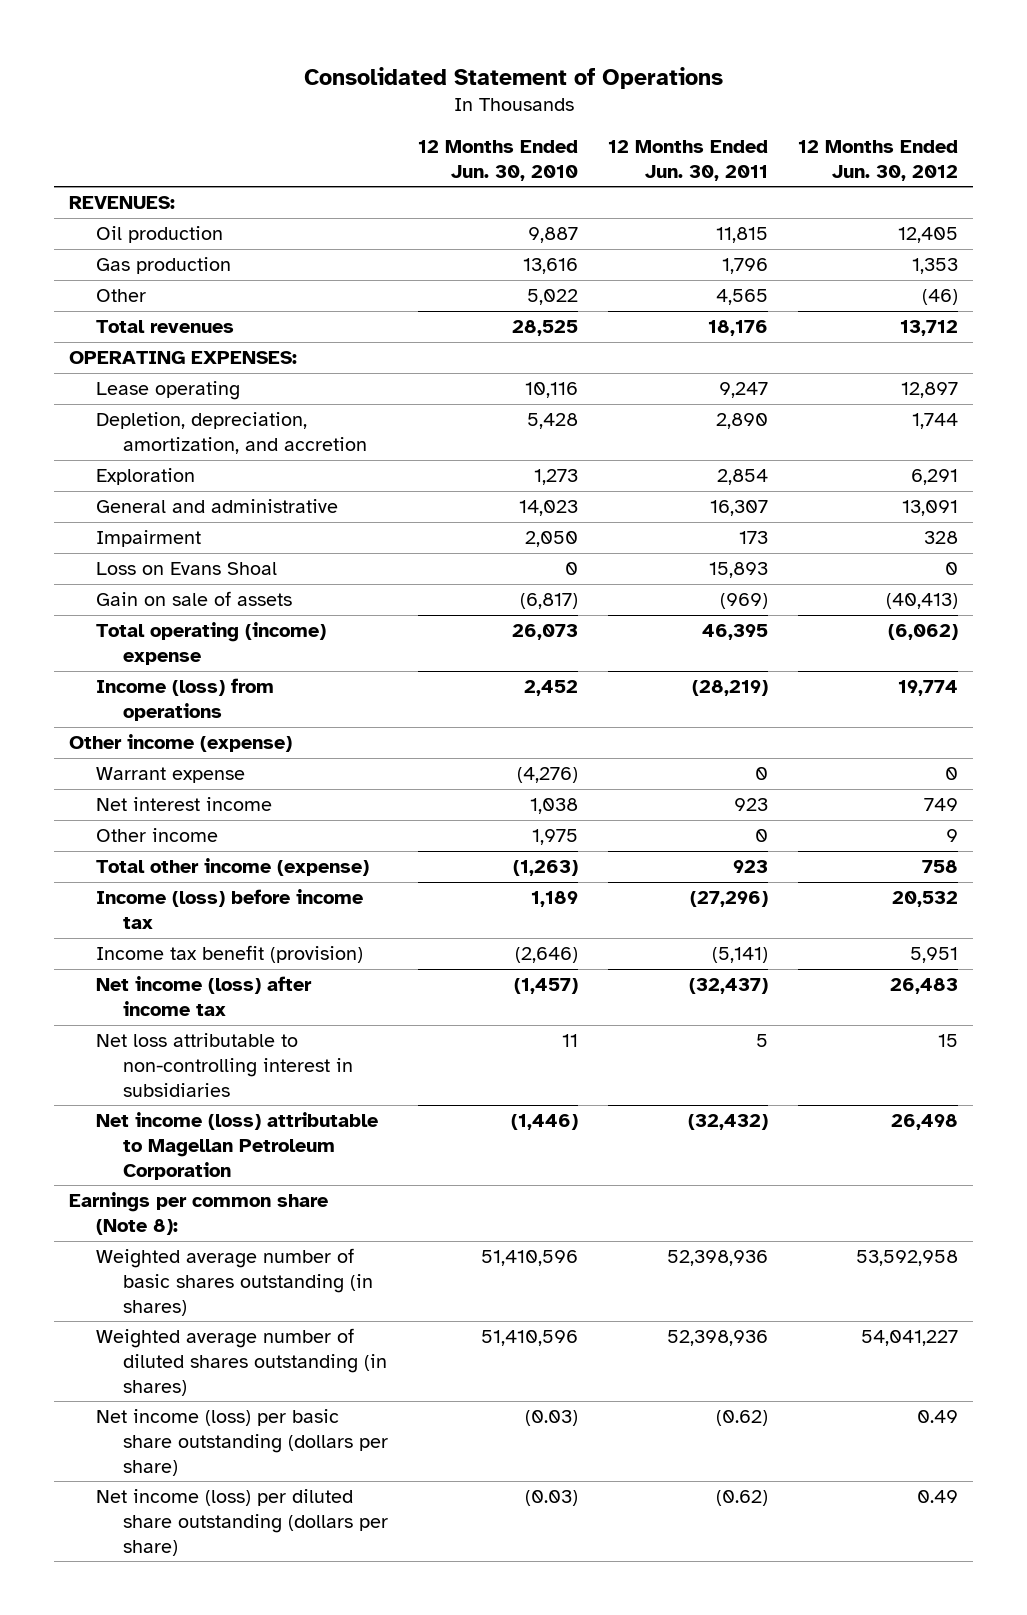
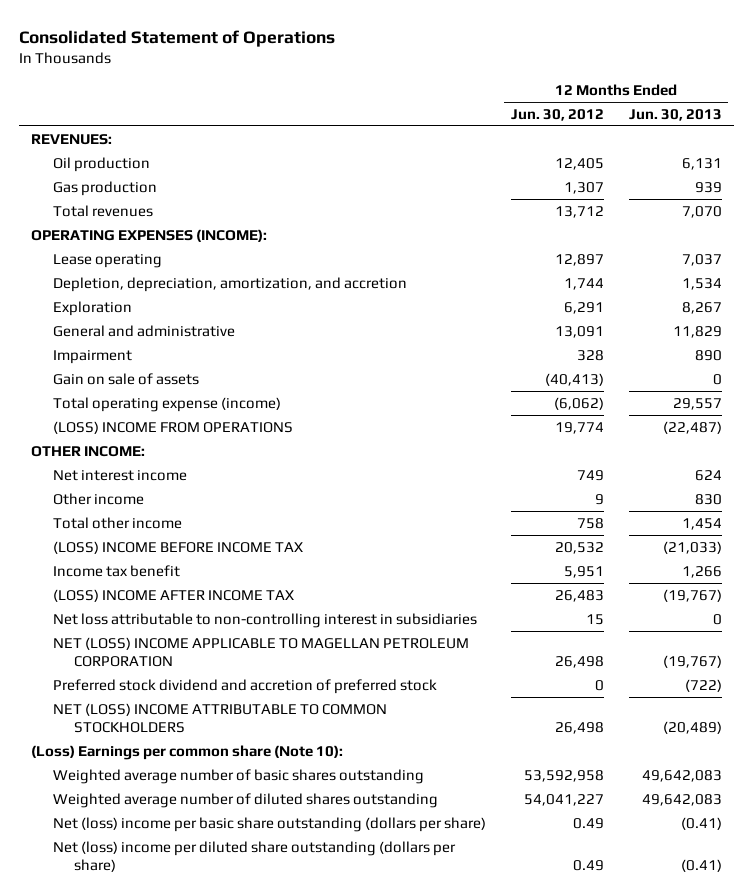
- | 12 Months Ended Jun. 30, 2010 | 12 Months Ended Jun. 30, 2011 | 12 Months Ended Jun. 30, 2012
+ | 12 Months Ended Jun. 30, 2012 | 12 Months Ended Jun. 30, 2013
- Gas production | 13,616 | 1,796 | 1,353
- Other | 5,022 | 4,565 | (46)
+ Gas production | 1,307 | 939
- OPERATING EXPENSES:
+ OPERATING EXPENSES (INCOME):
- Loss on Evans Shoal | 0 | 15,893 | 0
- Total operating (income) expense | 26,073 | 46,395 | (6,062)
- Income (loss) from operations | 2,452 | (28,219) | 19,774
- Other income (expense)
- Warrant expense | (4,276) | 0 | 0
+ Total operating expense (income) | (6,062) | 29,557
+ (LOSS) INCOME FROM OPERATIONS | 19,774 | (22,487)
+ OTHER INCOME:
- Total other income (expense) | (1,263) | 923 | 758
- Income (loss) before income tax | 1,189 | (27,296) | 20,532
- Income tax benefit (provision) | (2,646) | (5,141) | 5,951
- Net income (loss) after income tax | (1,457) | (32,437) | 26,483
+ Total other income | 758 | 1,454
+ (LOSS) INCOME BEFORE INCOME TAX | 20,532 | (21,033)
+ Income tax benefit | 5,951 | 1,266
+ (LOSS) INCOME AFTER INCOME TAX | 26,483 | (19,767)
- Net income (loss) attributable to Magellan Petroleum Corporation | (1,446) | (32,432) | 26,498
- Earnings per common share (Note 8):
- Weighted average number of basic shares outstanding (in shares) | 51,410,596 | 52,398,936 | 53,592,958
- Weighted average number of diluted shares outstanding (in shares) | 51,410,596 | 52,398,936 | 54,041,227
- Net income (loss) per basic share outstanding (dollars per share) | (0.03) | (0.62) | 0.49
- Net income (loss) per diluted share outstanding (dollars per share) | (0.03) | (0.62) | 0.49
+ NET (LOSS) INCOME APPLICABLE TO MAGELLAN PETROLEUM CORPORATION | 26,498 | (19,767)
+ Preferred stock dividend and accretion of preferred stock | 0 | (722)
+ NET (LOSS) INCOME ATTRIBUTABLE TO COMMON STOCKHOLDERS | 26,498 | (20,489)
+ (Loss) Earnings per common share (Note 10):
+ Weighted average number of basic shares outstanding | 53,592,958 | 49,642,083
+ Weighted average number of diluted shares outstanding | 54,041,227 | 49,642,083
+ Net (loss) income per basic share outstanding (dollars per share) | 0.49 | (0.41)
+ Net (loss) income per diluted share outstanding (dollars per share) | 0.49 | (0.41)

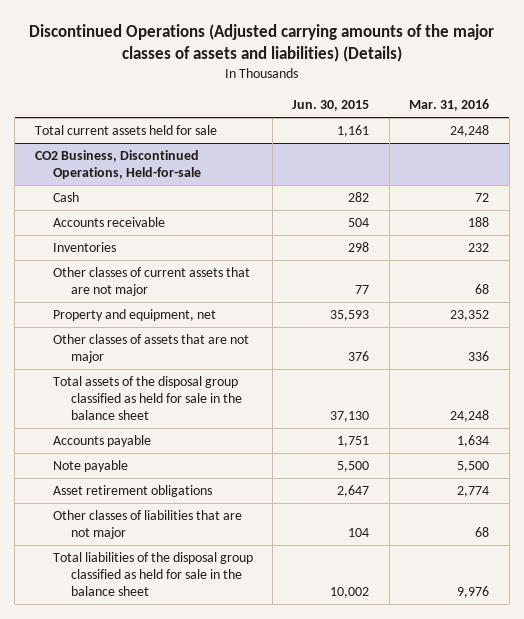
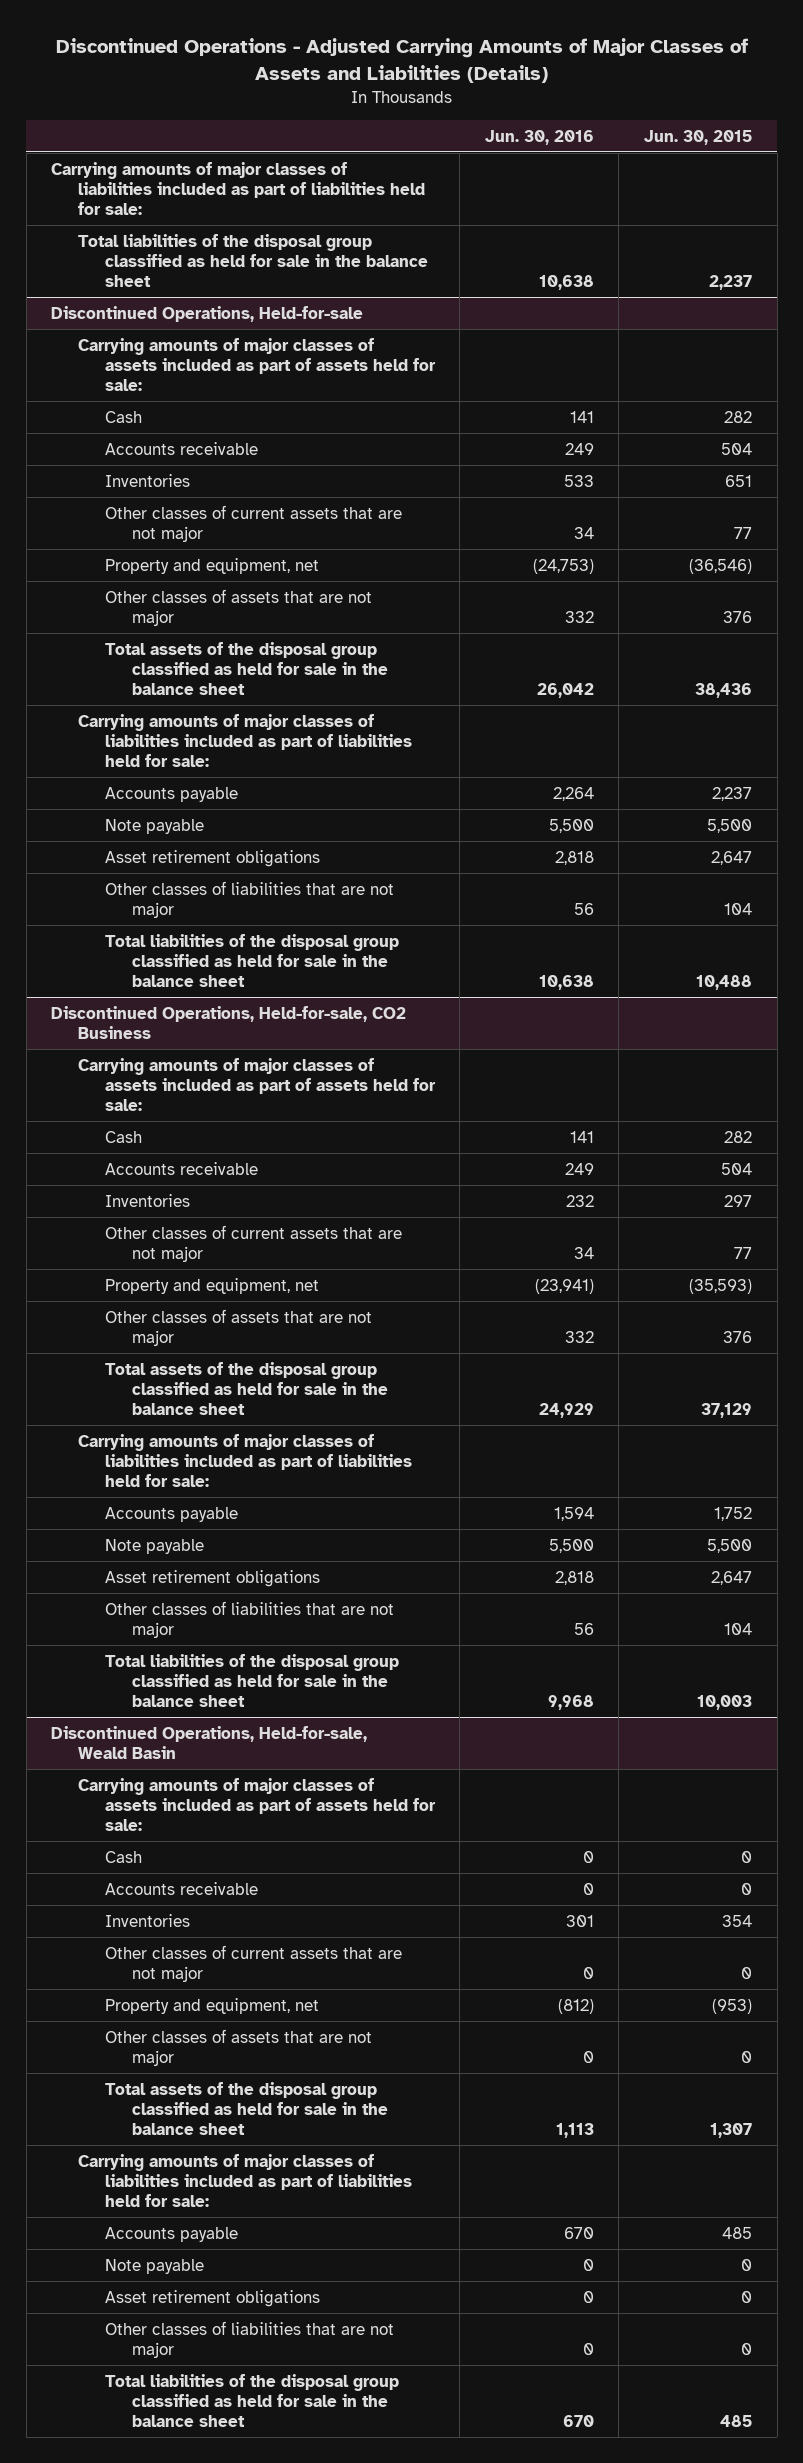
- Discontinued Operations (Adjusted carrying amounts of the major classes of assets and liabilities) (Details)
+ Discontinued Operations - Adjusted Carrying Amounts of Major Classes of Assets and Liabilities (Details)
- | Jun. 30, 2015 | Mar. 31, 2016
+ | Jun. 30, 2016 | Jun. 30, 2015
- Total current assets held for sale | 1,161 | 24,248
- CO2 Business, Discontinued Operations, Held-for-sale
+ Carrying amounts of major classes of liabilities included as part of liabilities held for sale:
+ Total liabilities of the disposal group classified as held for sale in the balance sheet | 10,638 | 2,237
+ Discontinued Operations, Held-for-sale
+ Carrying amounts of major classes of assets included as part of assets held for sale:
- Inventories | 298 | 232
+ Inventories | 533 | 651
- Property and equipment, net | 35,593 | 23,352
+ Property and equipment, net | (24,753) | (36,546)
- Total assets of the disposal group classified as held for sale in the balance sheet | 37,130 | 24,248
- Accounts payable | 1,751 | 1,634
+ Total assets of the disposal group classified as held for sale in the balance sheet | 26,042 | 38,436
+ Carrying amounts of major classes of liabilities included as part of liabilities held for sale:
+ Accounts payable | 2,264 | 2,237
- Total liabilities of the disposal group classified as held for sale in the balance sheet | 10,002 | 9,976
+ Total liabilities of the disposal group classified as held for sale in the balance sheet | 10,638 | 10,488
+ Discontinued Operations, Held-for-sale, CO2 Business
+ Carrying amounts of major classes of assets included as part of assets held for sale:
+ Cash | 141 | 282
+ Accounts receivable | 249 | 504
+ Inventories | 232 | 297
+ Other classes of current assets that are not major | 34 | 77
+ Property and equipment, net | (23,941) | (35,593)
+ Other classes of assets that are not major | 332 | 376
+ Total assets of the disposal group classified as held for sale in the balance sheet | 24,929 | 37,129
+ Carrying amounts of major classes of liabilities included as part of liabilities held for sale:
+ Accounts payable | 1,594 | 1,752
+ Note payable | 5,500 | 5,500
+ Asset retirement obligations | 2,818 | 2,647
+ Other classes of liabilities that are not major | 56 | 104
+ Total liabilities of the disposal group classified as held for sale in the balance sheet | 9,968 | 10,003
+ Discontinued Operations, Held-for-sale, Weald Basin
+ Carrying amounts of major classes of assets included as part of assets held for sale:
+ Cash | 0 | 0
+ Accounts receivable | 0 | 0
+ Inventories | 301 | 354
+ Other classes of current assets that are not major | 0 | 0
+ Property and equipment, net | (812) | (953)
+ Other classes of assets that are not major | 0 | 0
+ Total assets of the disposal group classified as held for sale in the balance sheet | 1,113 | 1,307
+ Carrying amounts of major classes of liabilities included as part of liabilities held for sale:
+ Accounts payable | 670 | 485
+ Note payable | 0 | 0
+ Asset retirement obligations | 0 | 0
+ Other classes of liabilities that are not major | 0 | 0
+ Total liabilities of the disposal group classified as held for sale in the balance sheet | 670 | 485

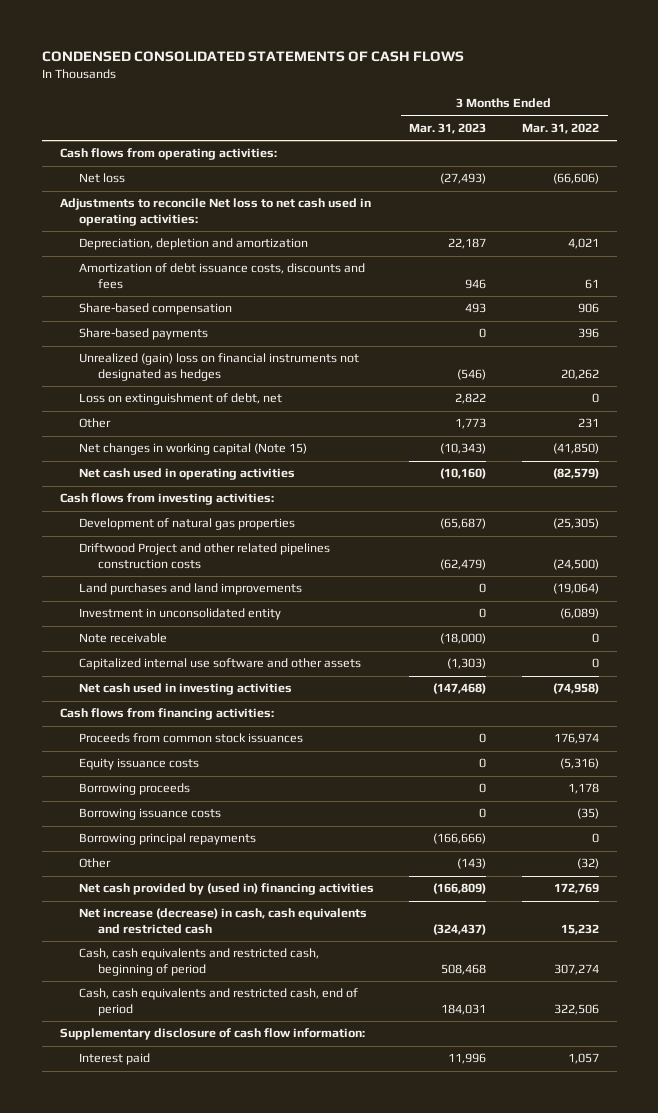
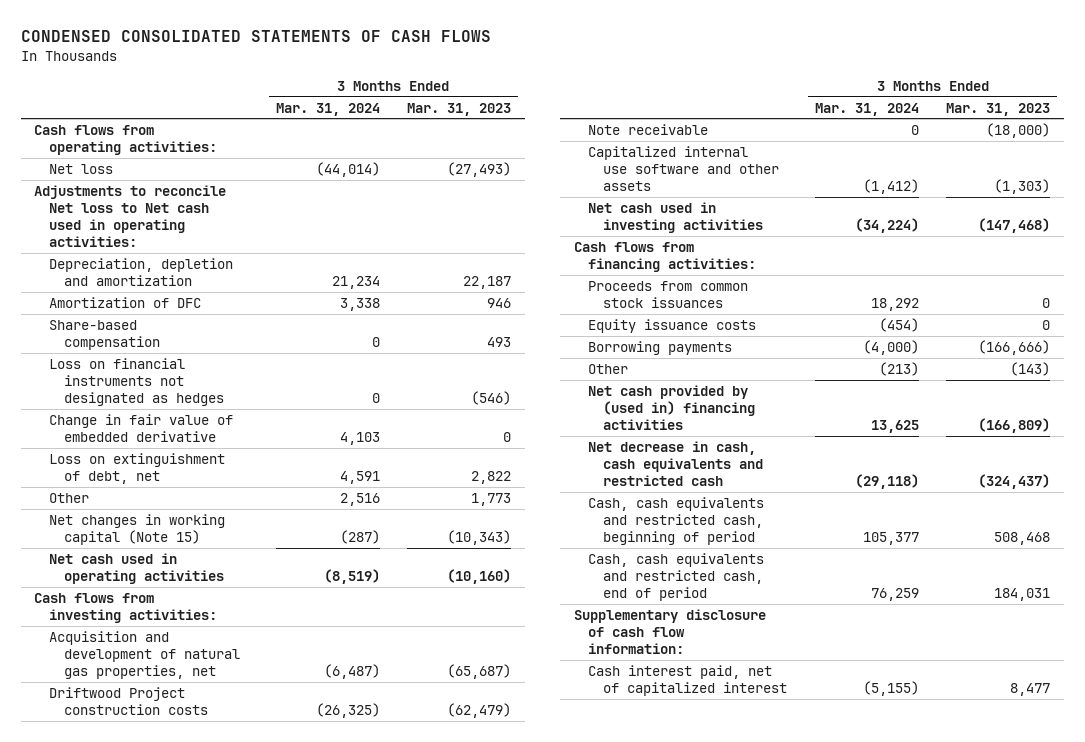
- | 3 Months Ended Mar. 31, 2023 | 3 Months Ended Mar. 31, 2022
+ | 3 Months Ended Mar. 31, 2024 | 3 Months Ended Mar. 31, 2023
- Adjustments to reconcile Net loss to net cash used in operating activities:
+ Adjustments to reconcile Net loss to Net cash used in operating activities:
- Amortization of debt issuance costs, discounts and fees | 946 | 61
+ Amortization of DFC | 3,338 | 946
- Share-based payments | 0 | 396
- Unrealized (gain) loss on financial instruments not designated as hedges | (546) | 20,262
+ Loss on financial instruments not designated as hedges | 0 | (546)
+ Change in fair value of embedded derivative | 4,103 | 0
- Development of natural gas properties | (65,687) | (25,305)
- Driftwood Project and other related pipelines construction costs | (62,479) | (24,500)
- Land purchases and land improvements | 0 | (19,064)
- Investment in unconsolidated entity | 0 | (6,089)
+ Acquisition and development of natural gas properties, net | (6,487) | (65,687)
+ Driftwood Project construction costs | (26,325) | (62,479)
- Borrowing proceeds | 0 | 1,178
- Borrowing issuance costs | 0 | (35)
- Borrowing principal repayments | (166,666) | 0
+ Borrowing payments | (4,000) | (166,666)
- Net increase (decrease) in cash, cash equivalents and restricted cash | (324,437) | 15,232
+ Net decrease in cash, cash equivalents and restricted cash | (29,118) | (324,437)
- Interest paid | 11,996 | 1,057
+ Cash interest paid, net of capitalized interest | (5,155) | 8,477

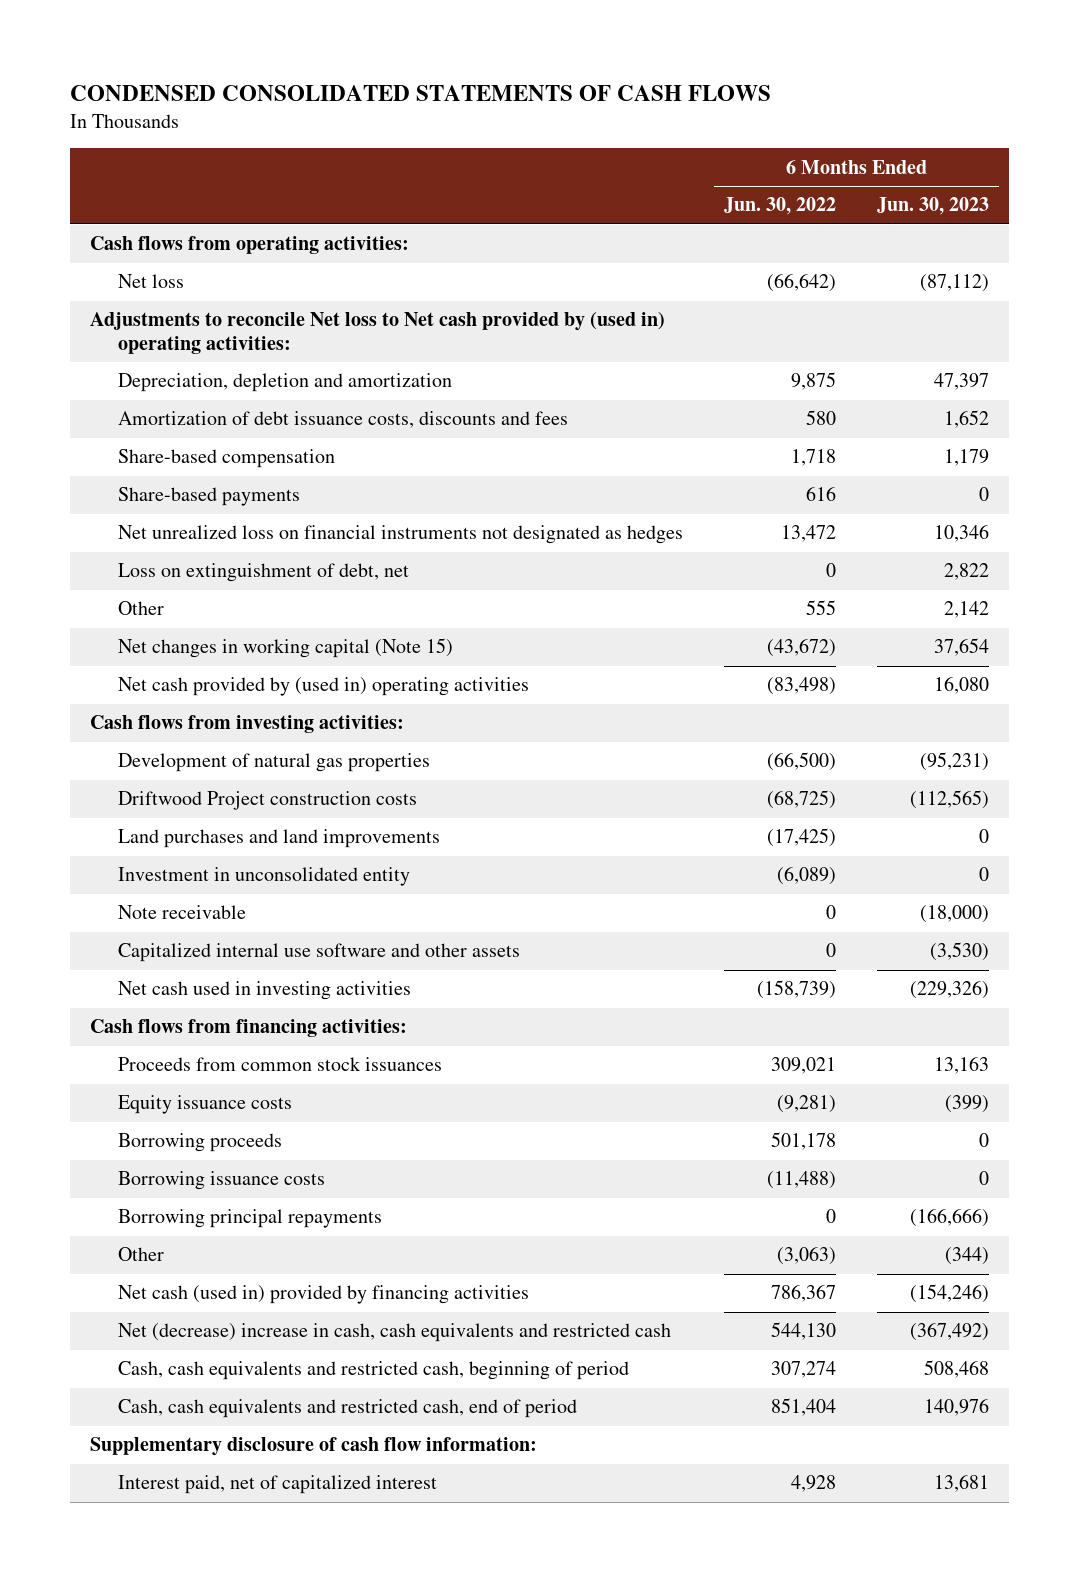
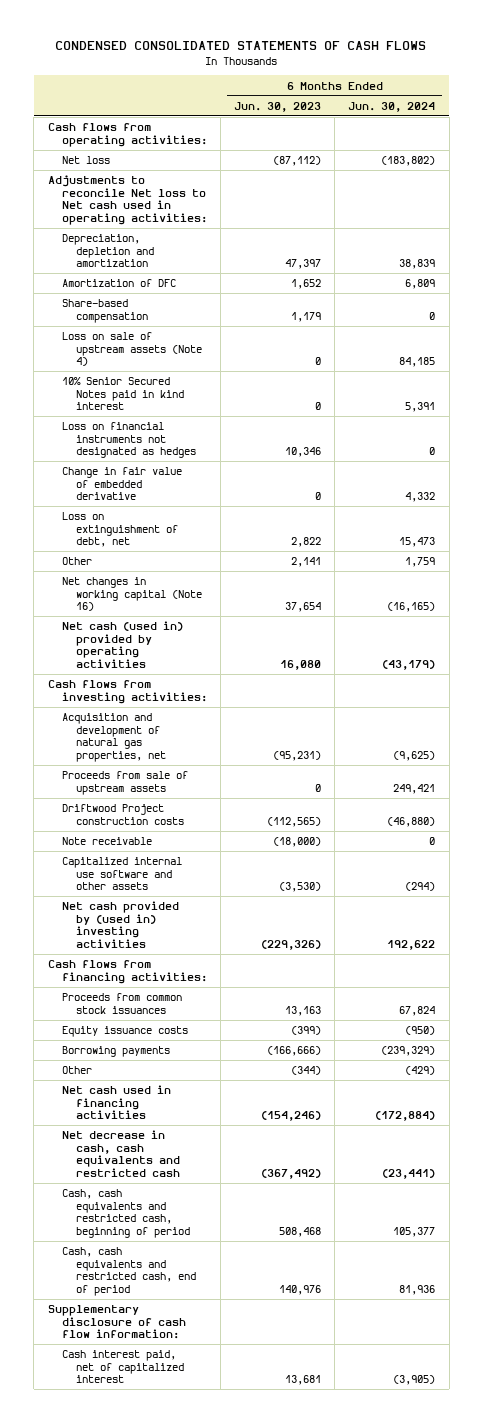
- | 6 Months Ended Jun. 30, 2022 | 6 Months Ended Jun. 30, 2023
+ | 6 Months Ended Jun. 30, 2023 | 6 Months Ended Jun. 30, 2024
- Adjustments to reconcile Net loss to Net cash provided by (used in) operating activities:
+ Adjustments to reconcile Net loss to Net cash used in operating activities:
- Amortization of debt issuance costs, discounts and fees | 580 | 1,652
+ Amortization of DFC | 1,652 | 6,809
- Share-based payments | 616 | 0
- Net unrealized loss on financial instruments not designated as hedges | 13,472 | 10,346
+ Loss on sale of upstream assets (Note 4) | 0 | 84,185
+ 10% Senior Secured Notes paid in kind interest | 0 | 5,391
+ Loss on financial instruments not designated as hedges | 10,346 | 0
+ Change in fair value of embedded derivative | 0 | 4,332
- Other | 555 | 2,142
- Net changes in working capital (Note 15) | (43,672) | 37,654
- Net cash provided by (used in) operating activities | (83,498) | 16,080
+ Other | 2,141 | 1,759
+ Net changes in working capital (Note 16) | 37,654 | (16,165)
+ Net cash (used in) provided by operating activities | 16,080 | (43,179)
- Development of natural gas properties | (66,500) | (95,231)
+ Acquisition and development of natural gas properties, net | (95,231) | (9,625)
+ Proceeds from sale of upstream assets | 0 | 249,421
- Land purchases and land improvements | (17,425) | 0
- Investment in unconsolidated entity | (6,089) | 0
- Net cash used in investing activities | (158,739) | (229,326)
+ Net cash provided by (used in) investing activities | (229,326) | 192,622
- Borrowing proceeds | 501,178 | 0
- Borrowing issuance costs | (11,488) | 0
- Borrowing principal repayments | 0 | (166,666)
+ Borrowing payments | (166,666) | (239,329)
- Net cash (used in) provided by financing activities | 786,367 | (154,246)
- Net (decrease) increase in cash, cash equivalents and restricted cash | 544,130 | (367,492)
+ Net cash used in financing activities | (154,246) | (172,884)
+ Net decrease in cash, cash equivalents and restricted cash | (367,492) | (23,441)
- Interest paid, net of capitalized interest | 4,928 | 13,681
+ Cash interest paid, net of capitalized interest | 13,681 | (3,905)

